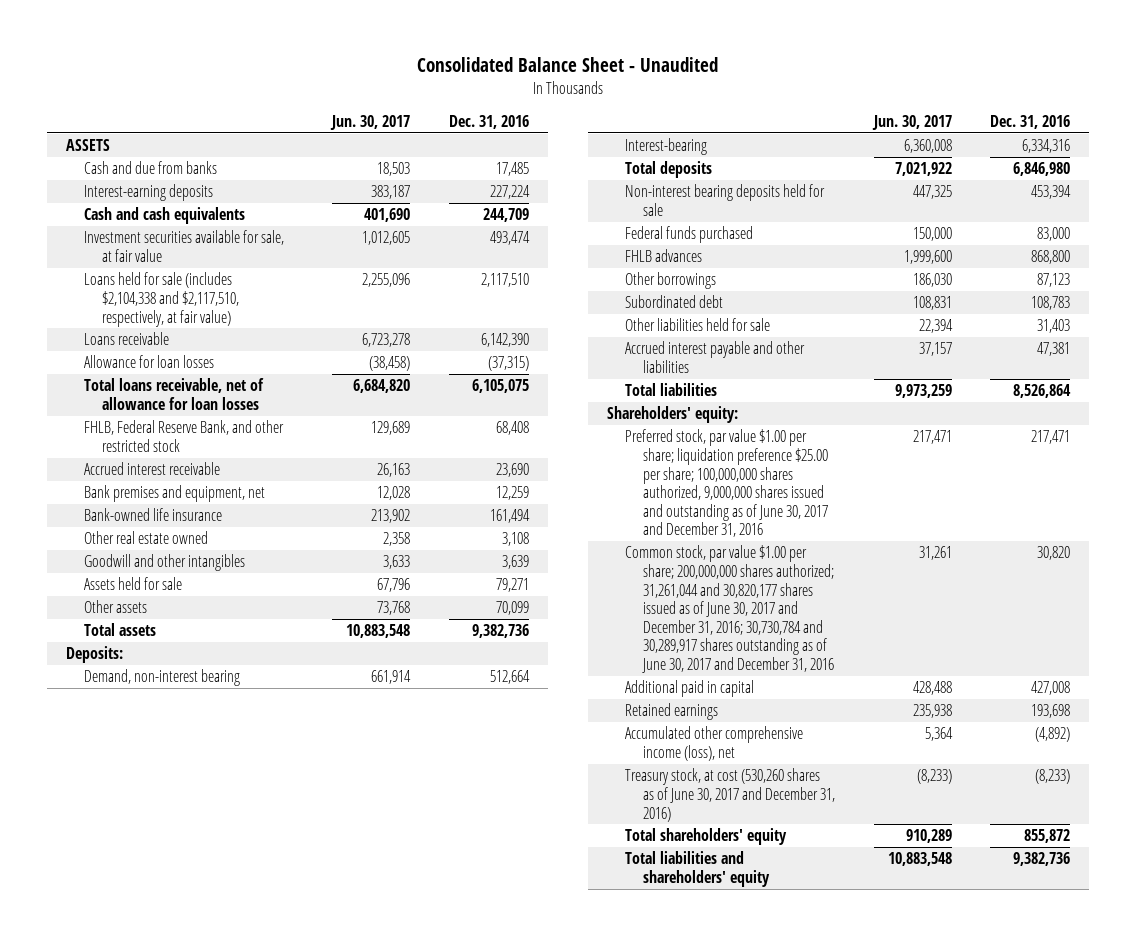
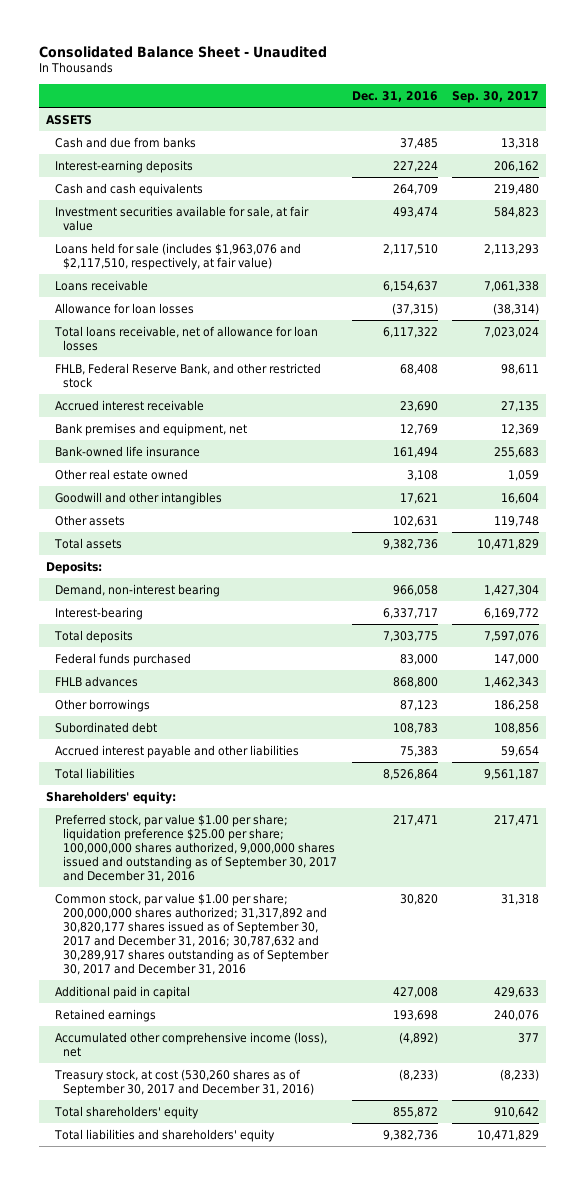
- | Jun. 30, 2017 | Dec. 31, 2016
+ | Dec. 31, 2016 | Sep. 30, 2017
- Cash and due from banks | 18,503 | 17,485
+ Cash and due from banks | 37,485 | 13,318
- Cash and cash equivalents | 401,690 | 244,709
+ Cash and cash equivalents | 264,709 | 219,480
- Loans held for sale (includes $2,104,338 and $2,117,510, respectively, at fair value) | 2,255,096 | 2,117,510
- Loans receivable | 6,723,278 | 6,142,390
+ Loans held for sale (includes $1,963,076 and $2,117,510, respectively, at fair value) | 2,117,510 | 2,113,293
+ Loans receivable | 6,154,637 | 7,061,338
- Total loans receivable, net of allowance for loan losses | 6,684,820 | 6,105,075
+ Total loans receivable, net of allowance for loan losses | 6,117,322 | 7,023,024
- Bank premises and equipment, net | 12,028 | 12,259
+ Bank premises and equipment, net | 12,769 | 12,369
- Goodwill and other intangibles | 3,633 | 3,639
- Assets held for sale | 67,796 | 79,271
- Other assets | 73,768 | 70,099
+ Goodwill and other intangibles | 17,621 | 16,604
+ Other assets | 102,631 | 119,748
- Demand, non-interest bearing | 661,914 | 512,664
- Interest-bearing | 6,360,008 | 6,334,316
- Total deposits | 7,021,922 | 6,846,980
- Non-interest bearing deposits held for sale | 447,325 | 453,394
+ Demand, non-interest bearing | 966,058 | 1,427,304
+ Interest-bearing | 6,337,717 | 6,169,772
+ Total deposits | 7,303,775 | 7,597,076
- Other liabilities held for sale | 22,394 | 31,403
- Accrued interest payable and other liabilities | 37,157 | 47,381
+ Accrued interest payable and other liabilities | 75,383 | 59,654
- Preferred stock, par value $1.00 per share; liquidation preference $25.00 per share; 100,000,000 shares authorized, 9,000,000 shares issued and outstanding as of June 30, 2017 and December 31, 2016 | 217,471 | 217,471
- Common stock, par value $1.00 per share; 200,000,000 shares authorized; 31,261,044 and 30,820,177 shares issued as of June 30, 2017 and December 31, 2016; 30,730,784 and 30,289,917 shares outstanding as of June 30, 2017 and December 31, 2016 | 31,261 | 30,820
+ Preferred stock, par value $1.00 per share; liquidation preference $25.00 per share; 100,000,000 shares authorized, 9,000,000 shares issued and outstanding as of September 30, 2017 and December 31, 2016 | 217,471 | 217,471
+ Common stock, par value $1.00 per share; 200,000,000 shares authorized; 31,317,892 and 30,820,177 shares issued as of September 30, 2017 and December 31, 2016; 30,787,632 and 30,289,917 shares outstanding as of September 30, 2017 and December 31, 2016 | 30,820 | 31,318
- Treasury stock, at cost (530,260 shares as of June 30, 2017 and December 31, 2016) | (8,233) | (8,233)
+ Treasury stock, at cost (530,260 shares as of September 30, 2017 and December 31, 2016) | (8,233) | (8,233)

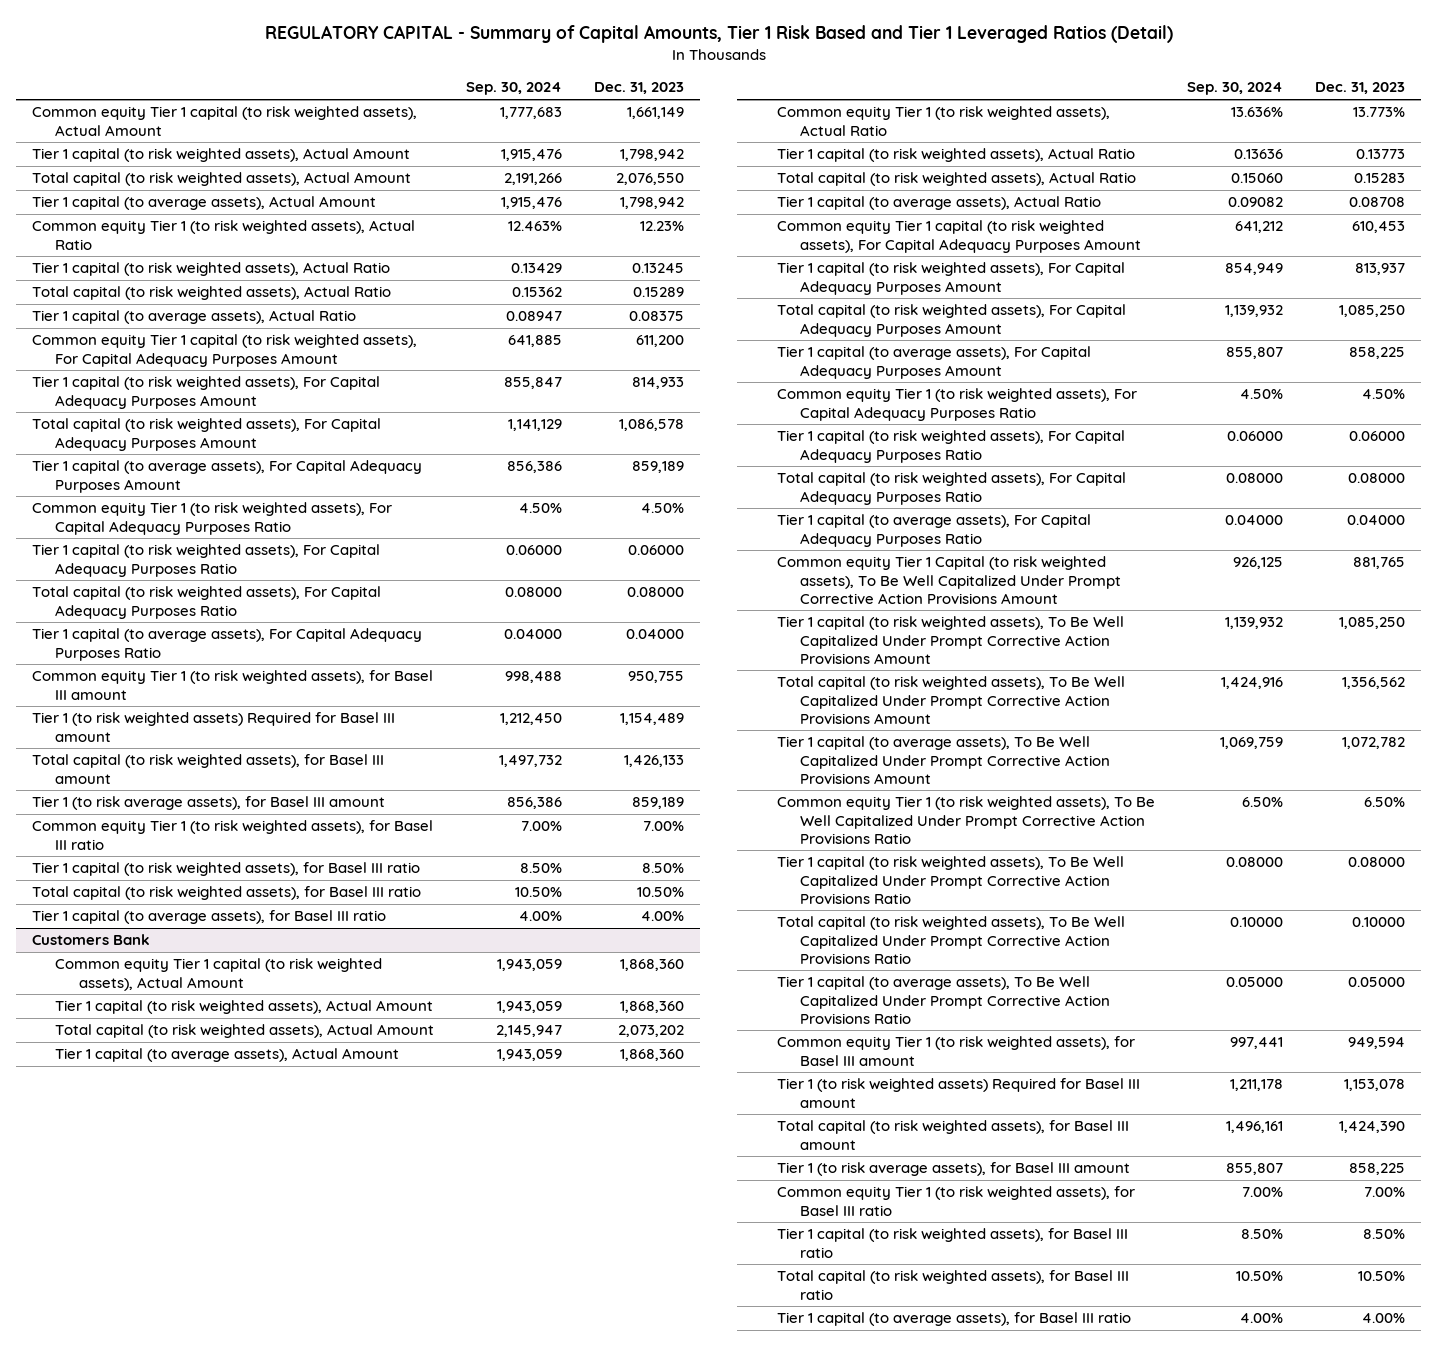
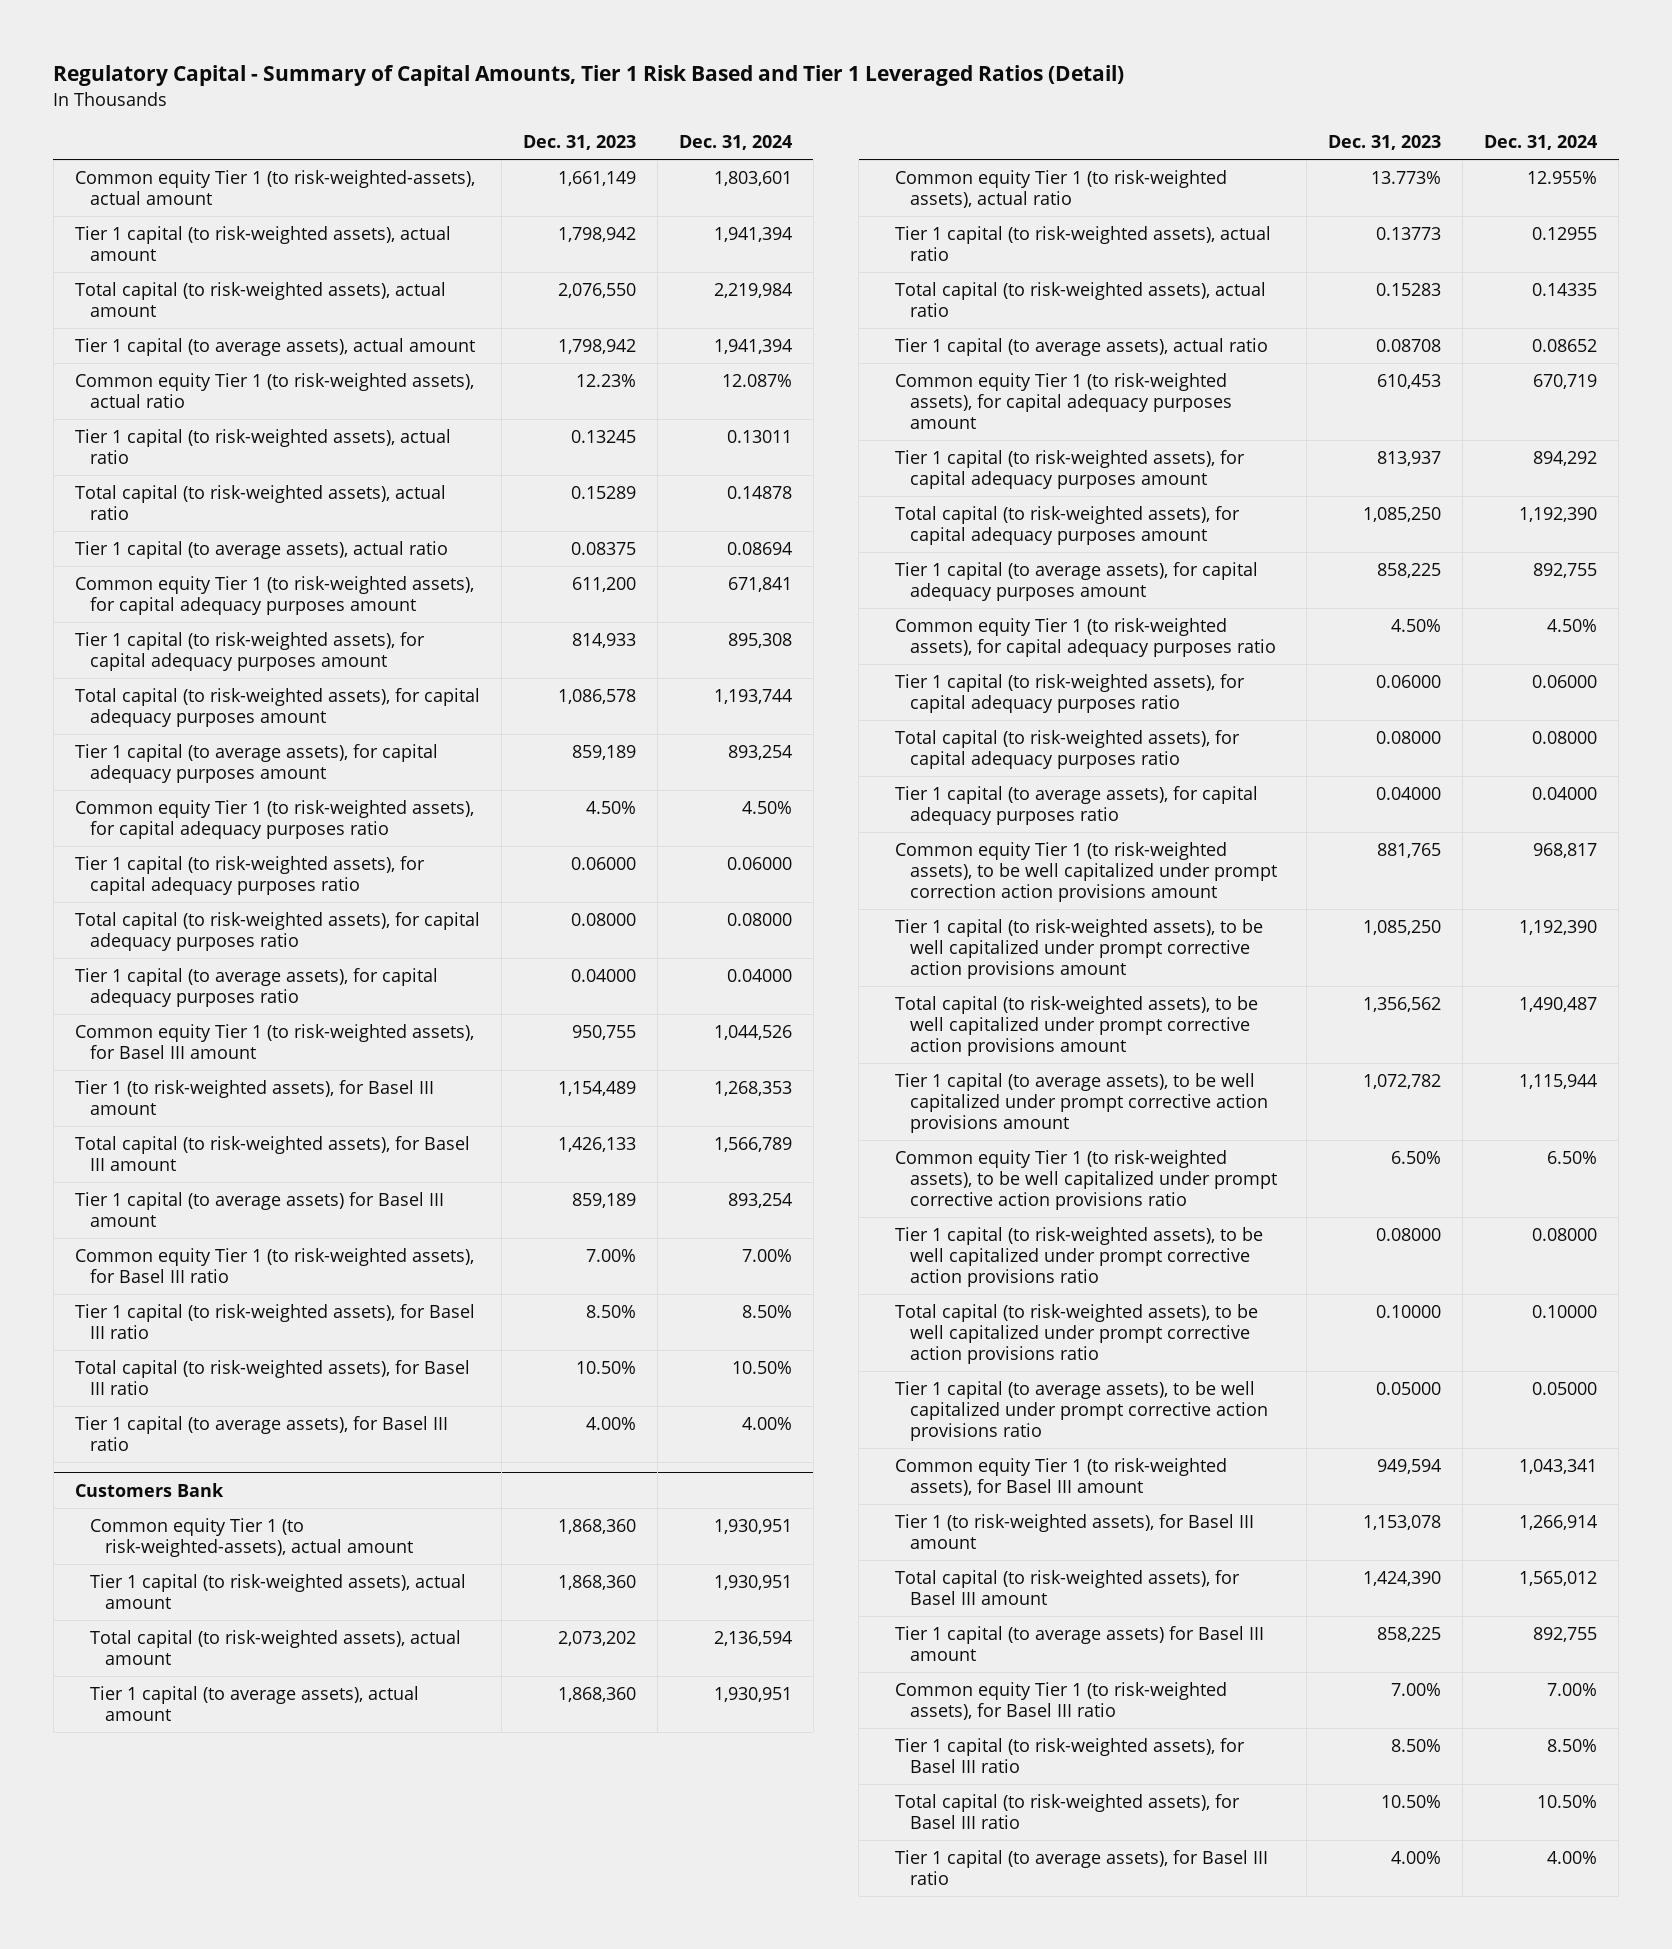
- REGULATORY CAPITAL - Summary of Capital Amounts, Tier 1 Risk Based and Tier 1 Leveraged Ratios (Detail)
+ Regulatory Capital - Summary of Capital Amounts, Tier 1 Risk Based and Tier 1 Leveraged Ratios (Detail)
- | Sep. 30, 2024 | Dec. 31, 2023
+ | Dec. 31, 2023 | Dec. 31, 2024
- Common equity Tier 1 capital (to risk weighted assets), Actual Amount | 1,777,683 | 1,661,149
- Tier 1 capital (to risk weighted assets), Actual Amount | 1,915,476 | 1,798,942
- Total capital (to risk weighted assets), Actual Amount | 2,191,266 | 2,076,550
- Tier 1 capital (to average assets), Actual Amount | 1,915,476 | 1,798,942
- Common equity Tier 1 (to risk weighted assets), Actual Ratio | 12.463% | 12.23%
- Tier 1 capital (to risk weighted assets), Actual Ratio | 0.13429 | 0.13245
- Total capital (to risk weighted assets), Actual Ratio | 0.15362 | 0.15289
- Tier 1 capital (to average assets), Actual Ratio | 0.08947 | 0.08375
- Common equity Tier 1 capital (to risk weighted assets), For Capital Adequacy Purposes Amount | 641,885 | 611,200
- Tier 1 capital (to risk weighted assets), For Capital Adequacy Purposes Amount | 855,847 | 814,933
- Total capital (to risk weighted assets), For Capital Adequacy Purposes Amount | 1,141,129 | 1,086,578
- Tier 1 capital (to average assets), For Capital Adequacy Purposes Amount | 856,386 | 859,189
- Common equity Tier 1 (to risk weighted assets), For Capital Adequacy Purposes Ratio | 4.50% | 4.50%
- Tier 1 capital (to risk weighted assets), For Capital Adequacy Purposes Ratio | 0.06000 | 0.06000
- Total capital (to risk weighted assets), For Capital Adequacy Purposes Ratio | 0.08000 | 0.08000
- Tier 1 capital (to average assets), For Capital Adequacy Purposes Ratio | 0.04000 | 0.04000
- Common equity Tier 1 (to risk weighted assets), for Basel III amount | 998,488 | 950,755
- Tier 1 (to risk weighted assets) Required for Basel III amount | 1,212,450 | 1,154,489
- Total capital (to risk weighted assets), for Basel III amount | 1,497,732 | 1,426,133
- Tier 1 (to risk average assets), for Basel III amount | 856,386 | 859,189
- Common equity Tier 1 (to risk weighted assets), for Basel III ratio | 7.00% | 7.00%
- Tier 1 capital (to risk weighted assets), for Basel III ratio | 8.50% | 8.50%
- Total capital (to risk weighted assets), for Basel III ratio | 10.50% | 10.50%
+ Common equity Tier 1 (to risk-weighted-assets), actual amount | 1,661,149 | 1,803,601
+ Tier 1 capital (to risk-weighted assets), actual amount | 1,798,942 | 1,941,394
+ Total capital (to risk-weighted assets), actual amount | 2,076,550 | 2,219,984
+ Tier 1 capital (to average assets), actual amount | 1,798,942 | 1,941,394
+ Common equity Tier 1 (to risk-weighted assets), actual ratio | 12.23% | 12.087%
+ Tier 1 capital (to risk-weighted assets), actual ratio | 0.13245 | 0.13011
+ Total capital (to risk-weighted assets), actual ratio | 0.15289 | 0.14878
+ Tier 1 capital (to average assets), actual ratio | 0.08375 | 0.08694
+ Common equity Tier 1 (to risk-weighted assets), for capital adequacy purposes amount | 611,200 | 671,841
+ Tier 1 capital (to risk-weighted assets), for capital adequacy purposes amount | 814,933 | 895,308
+ Total capital (to risk-weighted assets), for capital adequacy purposes amount | 1,086,578 | 1,193,744
+ Tier 1 capital (to average assets), for capital adequacy purposes amount | 859,189 | 893,254
+ Common equity Tier 1 (to risk-weighted assets), for capital adequacy purposes ratio | 4.50% | 4.50%
+ Tier 1 capital (to risk-weighted assets), for capital adequacy purposes ratio | 0.06000 | 0.06000
+ Total capital (to risk-weighted assets), for capital adequacy purposes ratio | 0.08000 | 0.08000
+ Tier 1 capital (to average assets), for capital adequacy purposes ratio | 0.04000 | 0.04000
+ Common equity Tier 1 (to risk-weighted assets), for Basel III amount | 950,755 | 1,044,526
+ Tier 1 (to risk-weighted assets), for Basel III amount | 1,154,489 | 1,268,353
+ Total capital (to risk-weighted assets), for Basel III amount | 1,426,133 | 1,566,789
+ Tier 1 capital (to average assets) for Basel III amount | 859,189 | 893,254
+ Common equity Tier 1 (to risk-weighted assets), for Basel III ratio | 7.00% | 7.00%
+ Tier 1 capital (to risk-weighted assets), for Basel III ratio | 8.50% | 8.50%
+ Total capital (to risk-weighted assets), for Basel III ratio | 10.50% | 10.50%
@ Customers Bank
- Common equity Tier 1 capital (to risk weighted assets), Actual Amount | 1,943,059 | 1,868,360
- Tier 1 capital (to risk weighted assets), Actual Amount | 1,943,059 | 1,868,360
- Total capital (to risk weighted assets), Actual Amount | 2,145,947 | 2,073,202
- Tier 1 capital (to average assets), Actual Amount | 1,943,059 | 1,868,360
- Common equity Tier 1 (to risk weighted assets), Actual Ratio | 13.636% | 13.773%
- Tier 1 capital (to risk weighted assets), Actual Ratio | 0.13636 | 0.13773
- Total capital (to risk weighted assets), Actual Ratio | 0.15060 | 0.15283
- Tier 1 capital (to average assets), Actual Ratio | 0.09082 | 0.08708
- Common equity Tier 1 capital (to risk weighted assets), For Capital Adequacy Purposes Amount | 641,212 | 610,453
- Tier 1 capital (to risk weighted assets), For Capital Adequacy Purposes Amount | 854,949 | 813,937
- Total capital (to risk weighted assets), For Capital Adequacy Purposes Amount | 1,139,932 | 1,085,250
- Tier 1 capital (to average assets), For Capital Adequacy Purposes Amount | 855,807 | 858,225
- Common equity Tier 1 (to risk weighted assets), For Capital Adequacy Purposes Ratio | 4.50% | 4.50%
- Tier 1 capital (to risk weighted assets), For Capital Adequacy Purposes Ratio | 0.06000 | 0.06000
- Total capital (to risk weighted assets), For Capital Adequacy Purposes Ratio | 0.08000 | 0.08000
- Tier 1 capital (to average assets), For Capital Adequacy Purposes Ratio | 0.04000 | 0.04000
- Common equity Tier 1 Capital (to risk weighted assets), To Be Well Capitalized Under Prompt Corrective Action Provisions Amount | 926,125 | 881,765
- Tier 1 capital (to risk weighted assets), To Be Well Capitalized Under Prompt Corrective Action Provisions Amount | 1,139,932 | 1,085,250
- Total capital (to risk weighted assets), To Be Well Capitalized Under Prompt Corrective Action Provisions Amount | 1,424,916 | 1,356,562
- Tier 1 capital (to average assets), To Be Well Capitalized Under Prompt Corrective Action Provisions Amount | 1,069,759 | 1,072,782
- Common equity Tier 1 (to risk weighted assets), To Be Well Capitalized Under Prompt Corrective Action Provisions Ratio | 6.50% | 6.50%
- Tier 1 capital (to risk weighted assets), To Be Well Capitalized Under Prompt Corrective Action Provisions Ratio | 0.08000 | 0.08000
- Total capital (to risk weighted assets), To Be Well Capitalized Under Prompt Corrective Action Provisions Ratio | 0.10000 | 0.10000
- Tier 1 capital (to average assets), To Be Well Capitalized Under Prompt Corrective Action Provisions Ratio | 0.05000 | 0.05000
- Common equity Tier 1 (to risk weighted assets), for Basel III amount | 997,441 | 949,594
- Tier 1 (to risk weighted assets) Required for Basel III amount | 1,211,178 | 1,153,078
- Total capital (to risk weighted assets), for Basel III amount | 1,496,161 | 1,424,390
- Tier 1 (to risk average assets), for Basel III amount | 855,807 | 858,225
- Common equity Tier 1 (to risk weighted assets), for Basel III ratio | 7.00% | 7.00%
- Tier 1 capital (to risk weighted assets), for Basel III ratio | 8.50% | 8.50%
- Total capital (to risk weighted assets), for Basel III ratio | 10.50% | 10.50%
+ Common equity Tier 1 (to risk-weighted-assets), actual amount | 1,868,360 | 1,930,951
+ Tier 1 capital (to risk-weighted assets), actual amount | 1,868,360 | 1,930,951
+ Total capital (to risk-weighted assets), actual amount | 2,073,202 | 2,136,594
+ Tier 1 capital (to average assets), actual amount | 1,868,360 | 1,930,951
+ Common equity Tier 1 (to risk-weighted assets), actual ratio | 13.773% | 12.955%
+ Tier 1 capital (to risk-weighted assets), actual ratio | 0.13773 | 0.12955
+ Total capital (to risk-weighted assets), actual ratio | 0.15283 | 0.14335
+ Tier 1 capital (to average assets), actual ratio | 0.08708 | 0.08652
+ Common equity Tier 1 (to risk-weighted assets), for capital adequacy purposes amount | 610,453 | 670,719
+ Tier 1 capital (to risk-weighted assets), for capital adequacy purposes amount | 813,937 | 894,292
+ Total capital (to risk-weighted assets), for capital adequacy purposes amount | 1,085,250 | 1,192,390
+ Tier 1 capital (to average assets), for capital adequacy purposes amount | 858,225 | 892,755
+ Common equity Tier 1 (to risk-weighted assets), for capital adequacy purposes ratio | 4.50% | 4.50%
+ Tier 1 capital (to risk-weighted assets), for capital adequacy purposes ratio | 0.06000 | 0.06000
+ Total capital (to risk-weighted assets), for capital adequacy purposes ratio | 0.08000 | 0.08000
+ Tier 1 capital (to average assets), for capital adequacy purposes ratio | 0.04000 | 0.04000
+ Common equity Tier 1 (to risk-weighted assets), to be well capitalized under prompt correction action provisions amount | 881,765 | 968,817
+ Tier 1 capital (to risk-weighted assets), to be well capitalized under prompt corrective action provisions amount | 1,085,250 | 1,192,390
+ Total capital (to risk-weighted assets), to be well capitalized under prompt corrective action provisions amount | 1,356,562 | 1,490,487
+ Tier 1 capital (to average assets), to be well capitalized under prompt corrective action provisions amount | 1,072,782 | 1,115,944
+ Common equity Tier 1 (to risk-weighted assets), to be well capitalized under prompt corrective action provisions ratio | 6.50% | 6.50%
+ Tier 1 capital (to risk-weighted assets), to be well capitalized under prompt corrective action provisions ratio | 0.08000 | 0.08000
+ Total capital (to risk-weighted assets), to be well capitalized under prompt corrective action provisions ratio | 0.10000 | 0.10000
+ Tier 1 capital (to average assets), to be well capitalized under prompt corrective action provisions ratio | 0.05000 | 0.05000
+ Common equity Tier 1 (to risk-weighted assets), for Basel III amount | 949,594 | 1,043,341
+ Tier 1 (to risk-weighted assets), for Basel III amount | 1,153,078 | 1,266,914
+ Total capital (to risk-weighted assets), for Basel III amount | 1,424,390 | 1,565,012
+ Tier 1 capital (to average assets) for Basel III amount | 858,225 | 892,755
+ Common equity Tier 1 (to risk-weighted assets), for Basel III ratio | 7.00% | 7.00%
+ Tier 1 capital (to risk-weighted assets), for Basel III ratio | 8.50% | 8.50%
+ Total capital (to risk-weighted assets), for Basel III ratio | 10.50% | 10.50%

